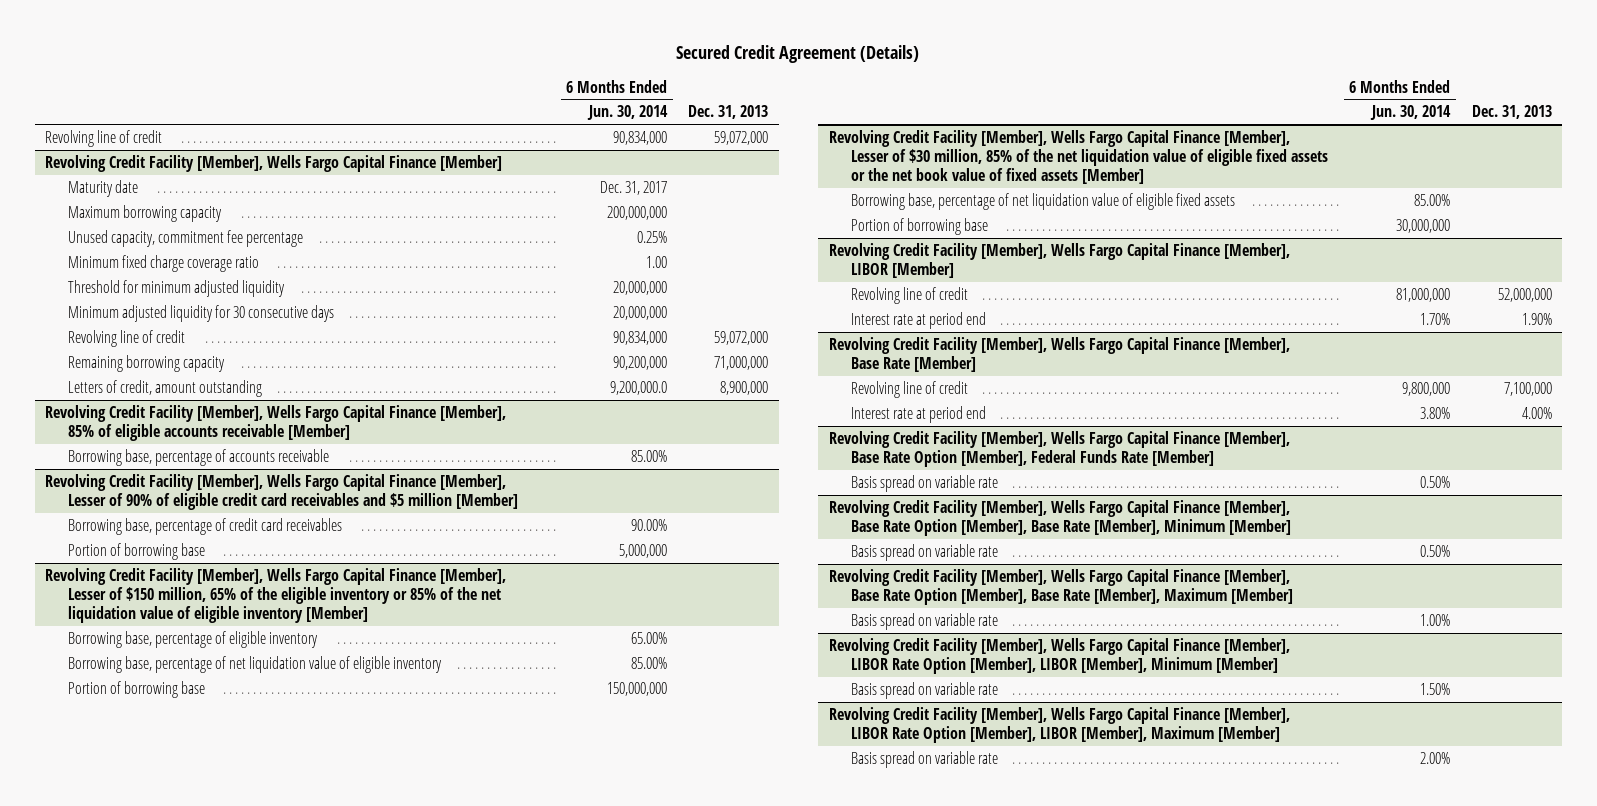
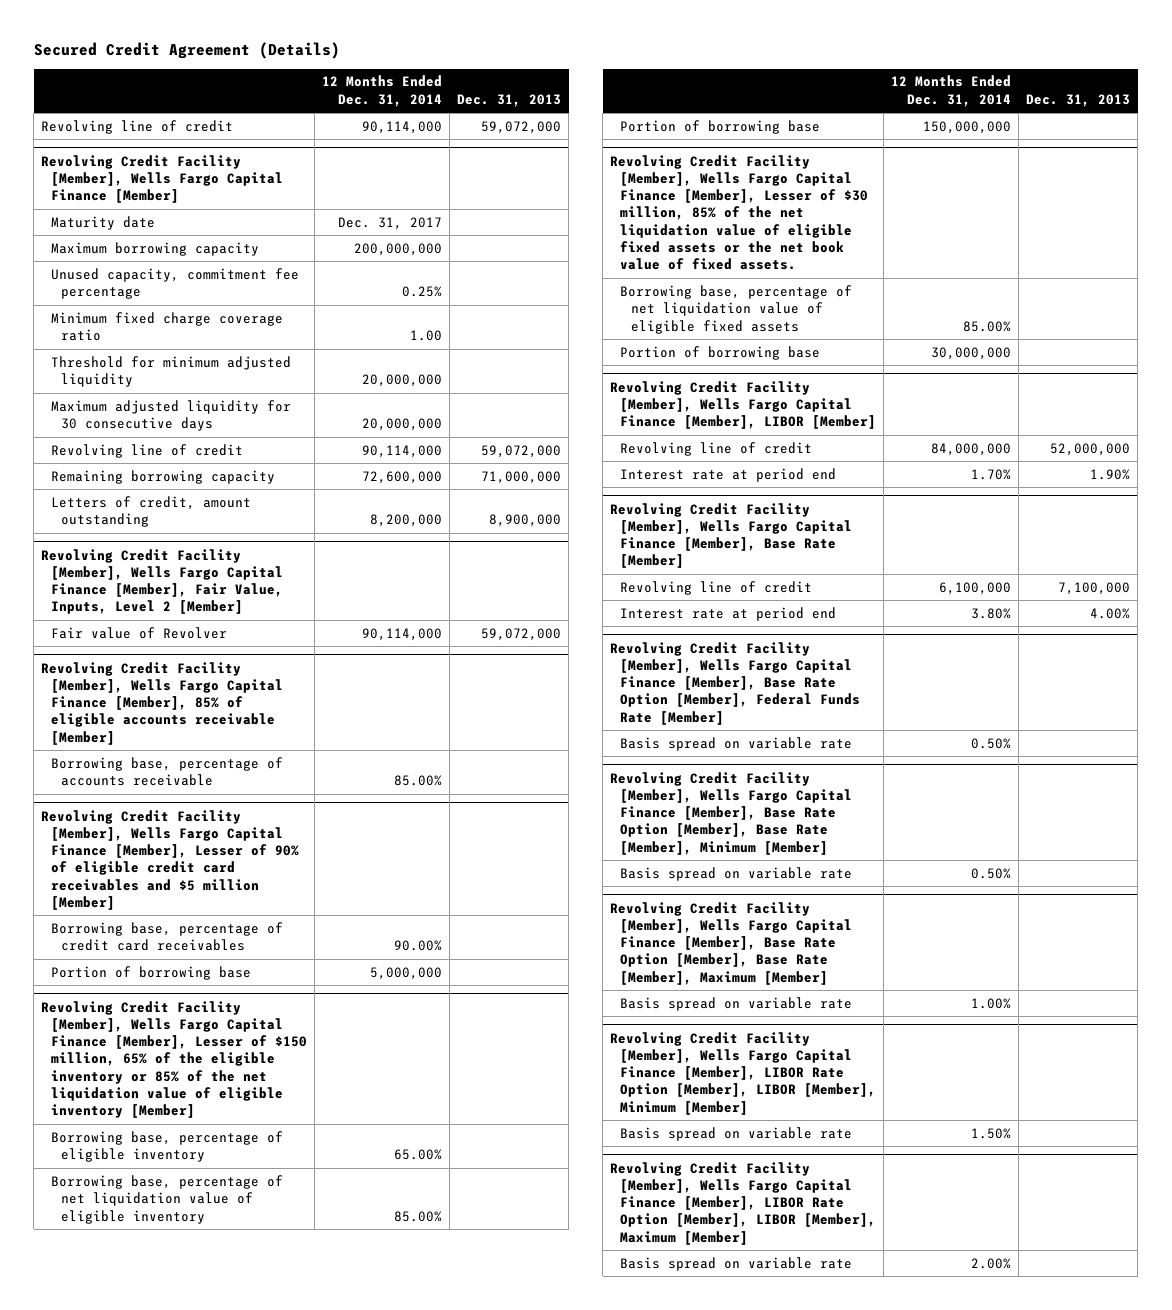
- | 6 Months Ended Jun. 30, 2014 | Dec. 31, 2013
+ | 12 Months Ended Dec. 31, 2014 | Dec. 31, 2013
@ Revolving Credit Facility [Member], Wells Fargo Capital Finance [Member]
- Minimum adjusted liquidity for 30 consecutive days | 20,000,000 |
+ Maximum adjusted liquidity for 30 consecutive days | 20,000,000 |
+ Revolving Credit Facility [Member], Wells Fargo Capital Finance [Member], Fair Value, Inputs, Level 2 [Member]
+ Fair value of Revolver | 90,114,000 | 59,072,000
- Revolving Credit Facility [Member], Wells Fargo Capital Finance [Member], Lesser of $30 million, 85% of the net liquidation value of eligible fixed assets or the net book value of fixed assets [Member]
+ Revolving Credit Facility [Member], Wells Fargo Capital Finance [Member], Lesser of $30 million, 85% of the net liquidation value of eligible fixed assets or the net book value of fixed assets.

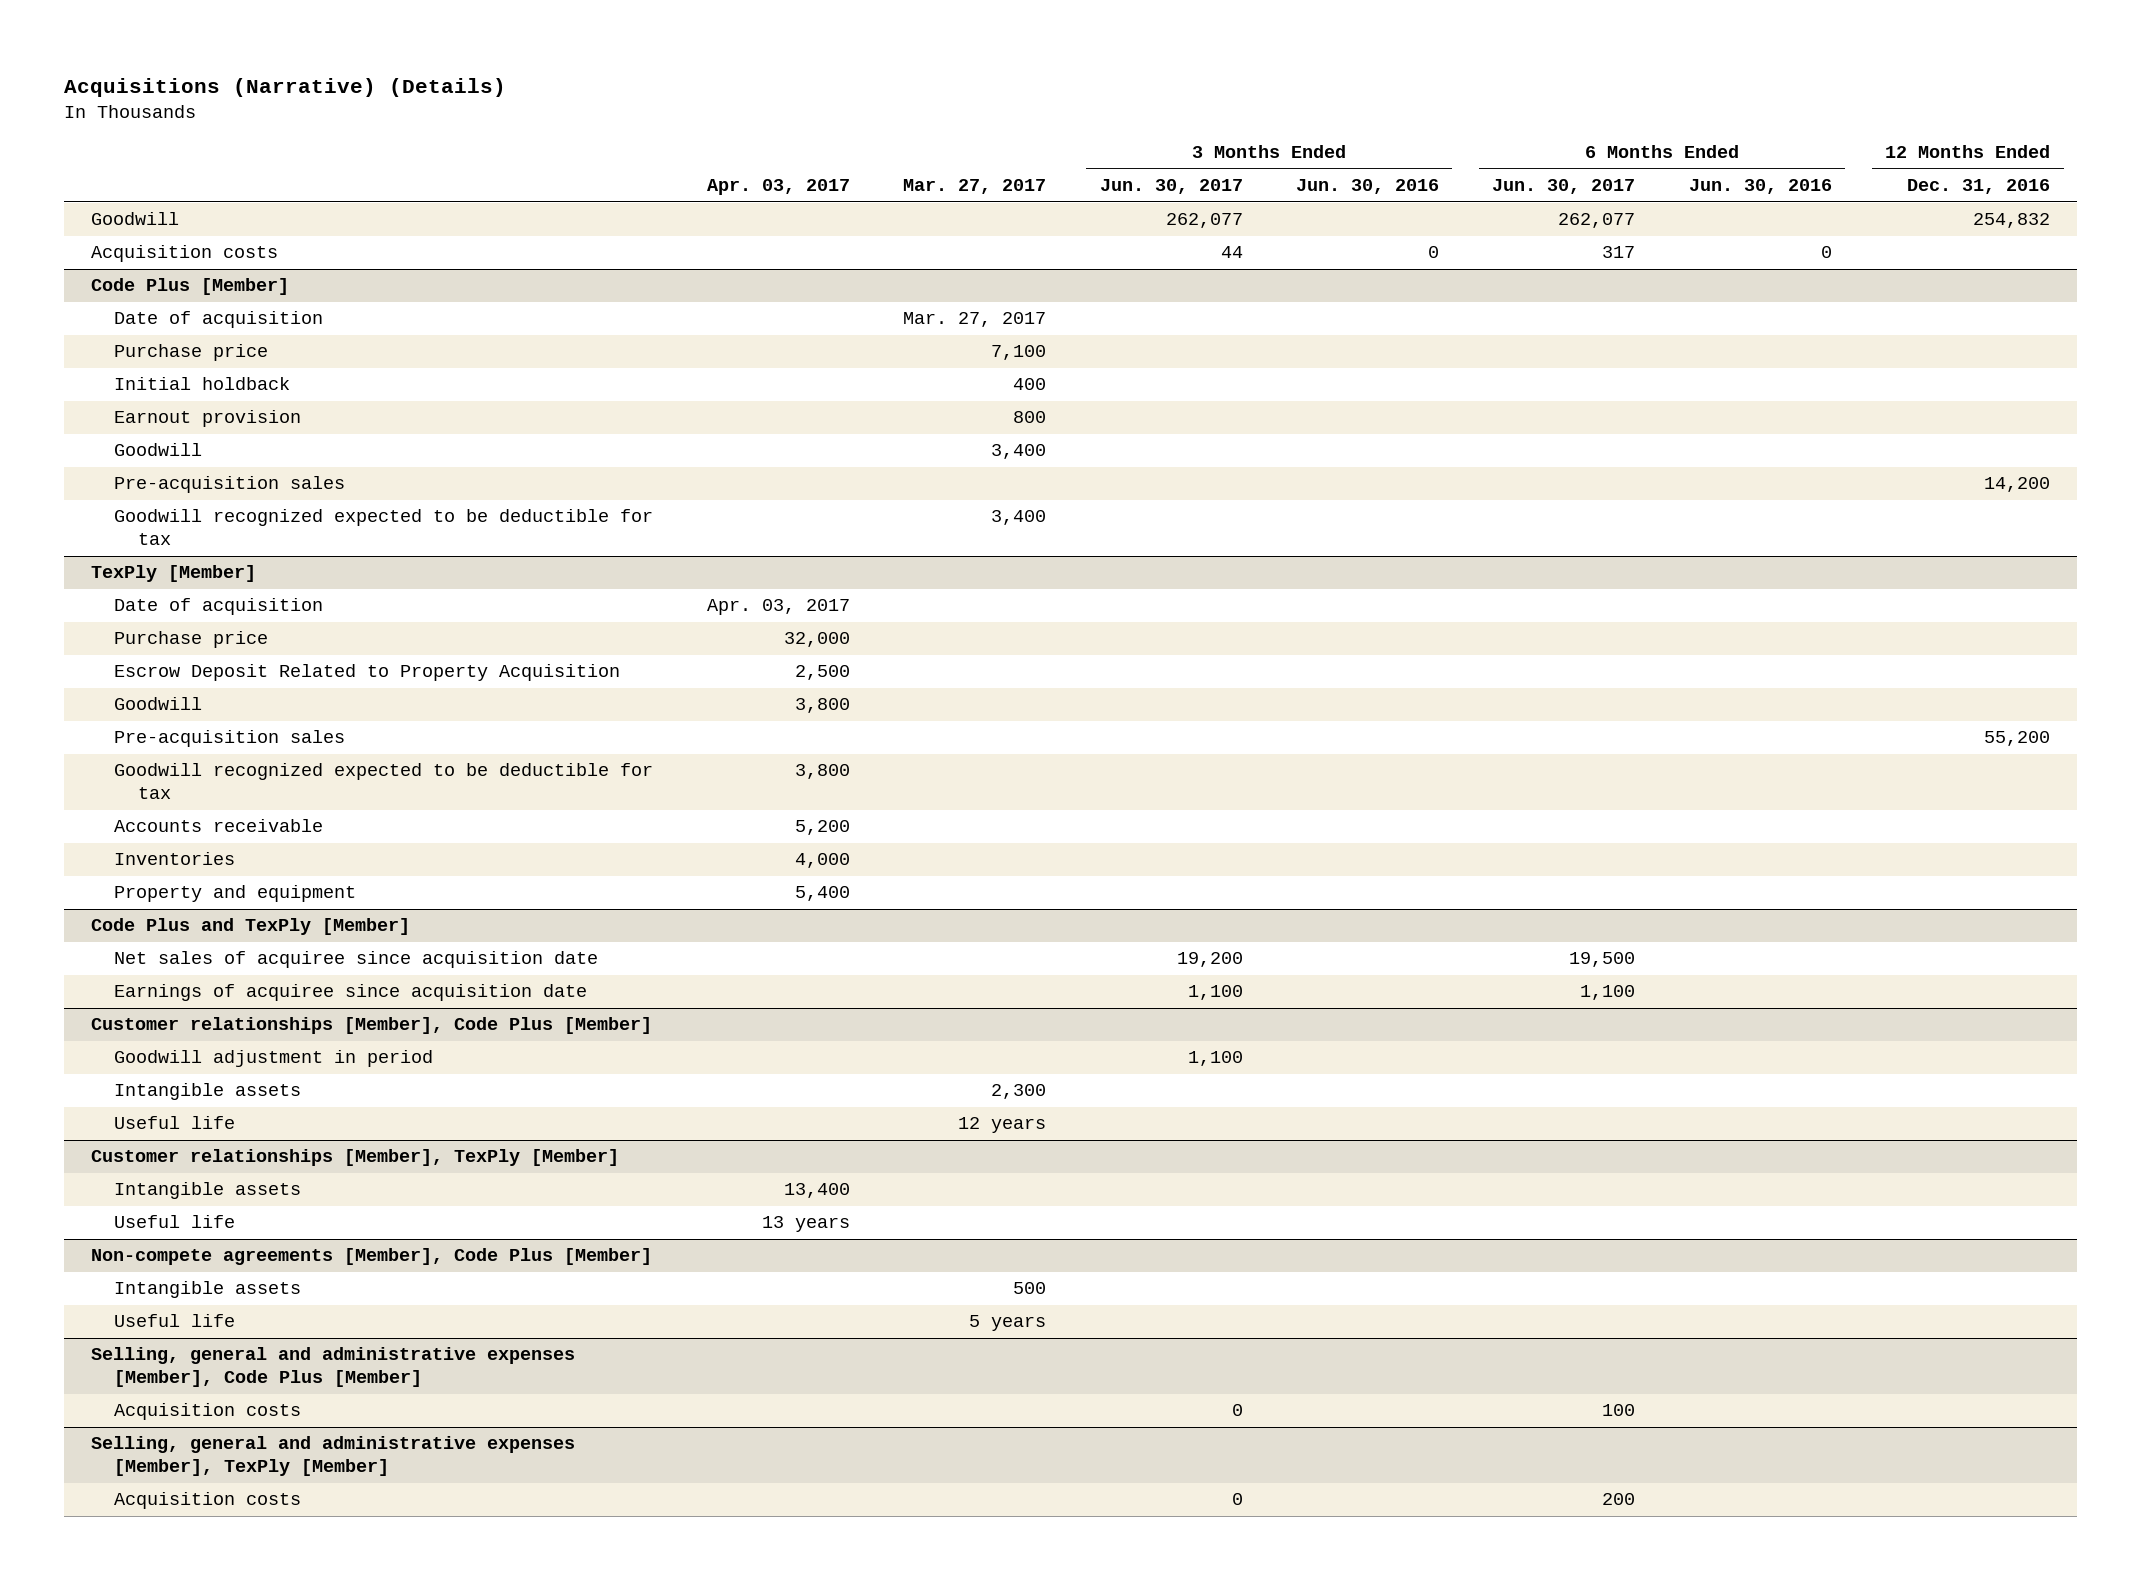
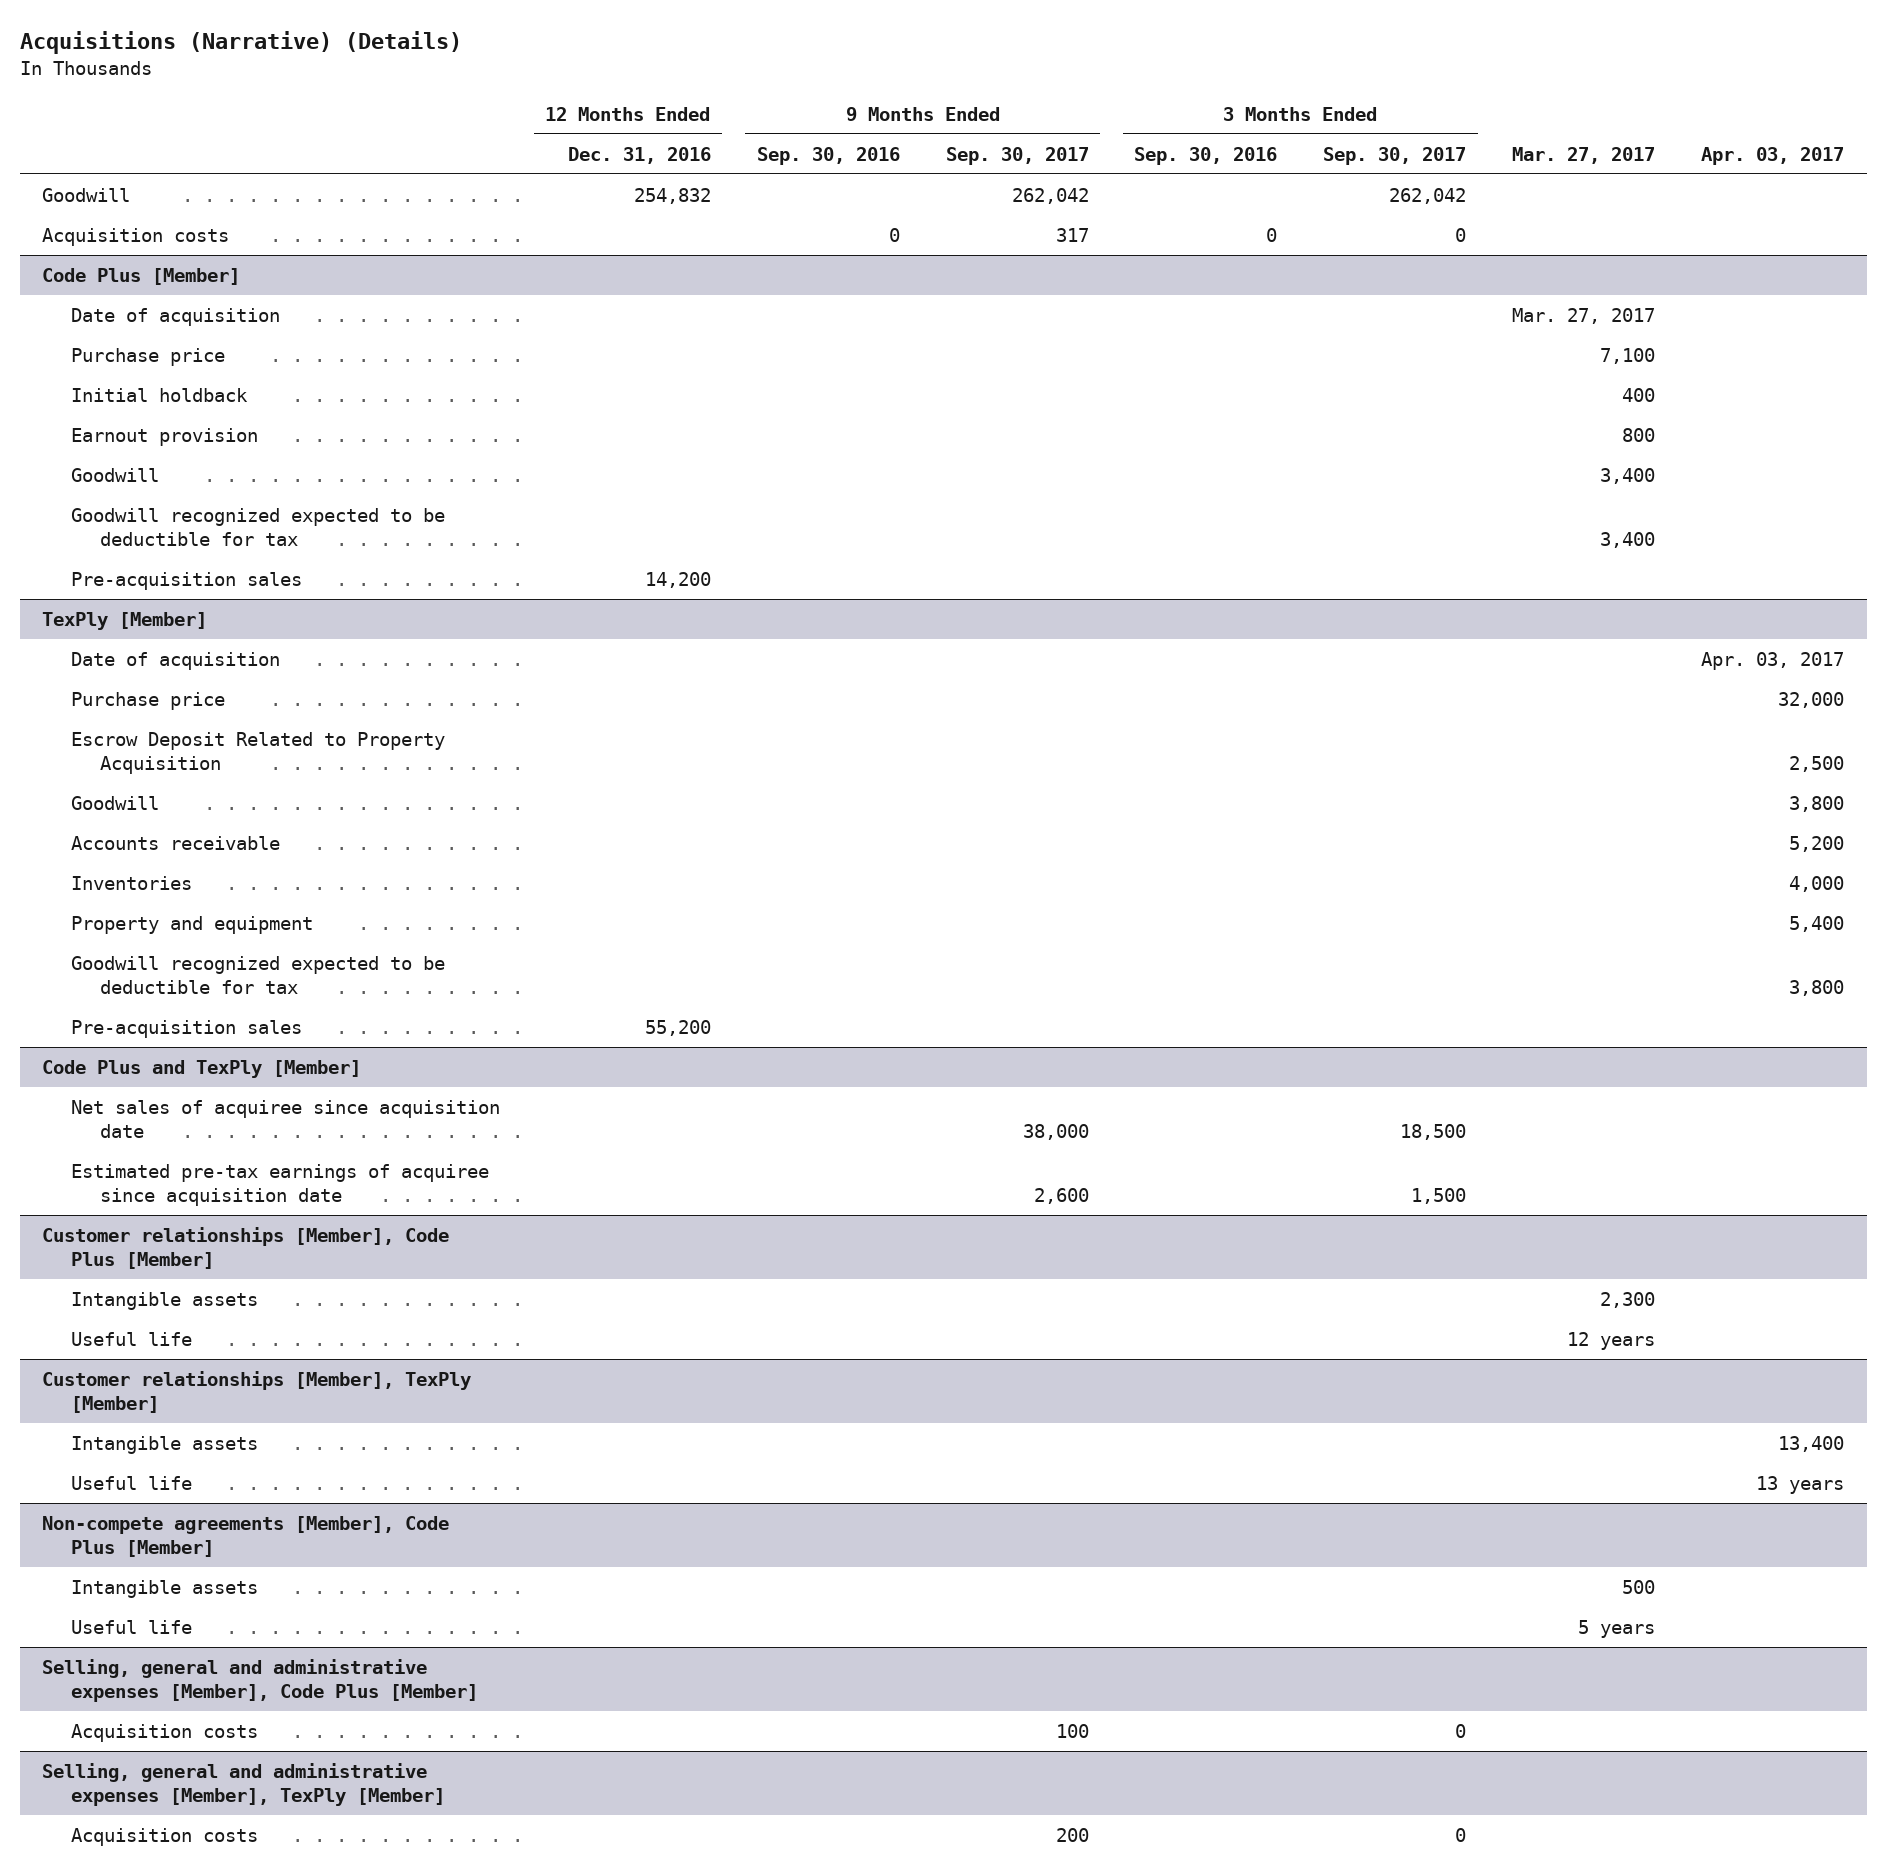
- | Apr. 03, 2017 | Mar. 27, 2017 | 3 Months Ended Jun. 30, 2017 | 3 Months Ended Jun. 30, 2016 | 6 Months Ended Jun. 30, 2017 | 6 Months Ended Jun. 30, 2016 | 12 Months Ended Dec. 31, 2016
+ | 12 Months Ended Dec. 31, 2016 | 9 Months Ended Sep. 30, 2016 | 9 Months Ended Sep. 30, 2017 | 3 Months Ended Sep. 30, 2016 | 3 Months Ended Sep. 30, 2017 | Mar. 27, 2017 | Apr. 03, 2017
@ Code Plus [Member]
moved down: Pre-acquisition sales | 14,200 | | | | | |
@ TexPly [Member]
moved down: Goodwill recognized expected to be deductible for tax | | | | | | | 3,800
moved down: Pre-acquisition sales | 55,200 | | | | | |
@ Code Plus and TexPly [Member]
- Earnings of acquiree since acquisition date | | | 1,100 | | 1,100 | |
+ Estimated pre-tax earnings of acquiree since acquisition date | | | 2,600 | | 1,500 | |
@ Customer relationships [Member], Code Plus [Member]
- Goodwill adjustment in period | | | 1,100 | | | |

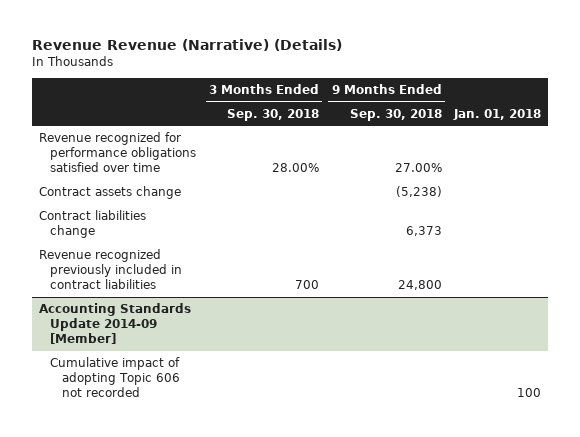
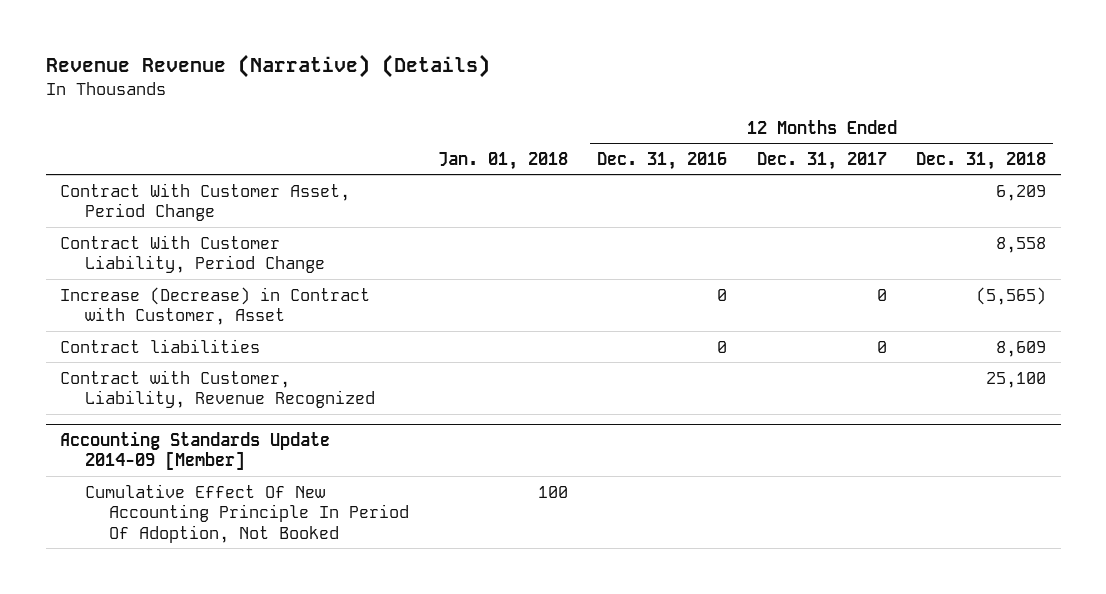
- | 3 Months Ended Sep. 30, 2018 | 9 Months Ended Sep. 30, 2018 | Jan. 01, 2018
+ | Jan. 01, 2018 | 12 Months Ended Dec. 31, 2016 | 12 Months Ended Dec. 31, 2017 | 12 Months Ended Dec. 31, 2018
- Revenue recognized for performance obligations satisfied over time | 28.00% | 27.00% |
- Contract assets change | | (5,238) |
- Contract liabilities change | | 6,373 |
- Revenue recognized previously included in contract liabilities | 700 | 24,800 |
+ Contract With Customer Asset, Period Change | | | | 6,209
+ Contract With Customer Liability, Period Change | | | | 8,558
+ Increase (Decrease) in Contract with Customer, Asset | | 0 | 0 | (5,565)
+ Contract liabilities | | 0 | 0 | 8,609
+ Contract with Customer, Liability, Revenue Recognized | | | | 25,100
@ Accounting Standards Update 2014-09 [Member]
- Cumulative impact of adopting Topic 606 not recorded | | | 100
+ Cumulative Effect Of New Accounting Principle In Period Of Adoption, Not Booked | 100 | | |

